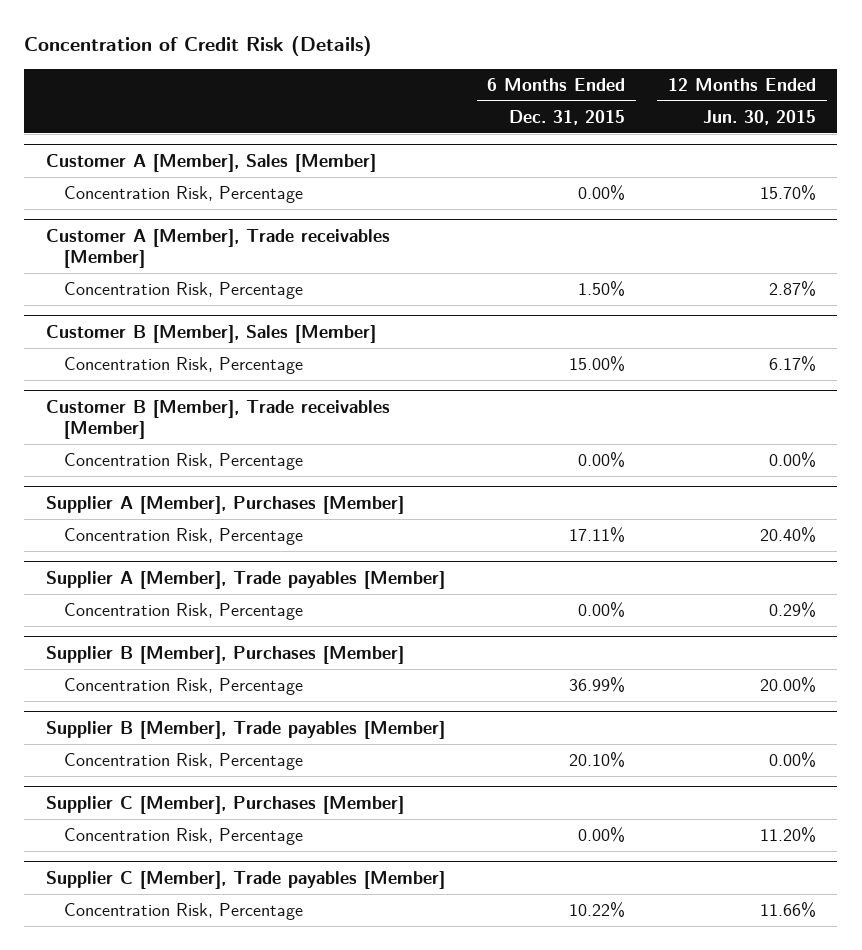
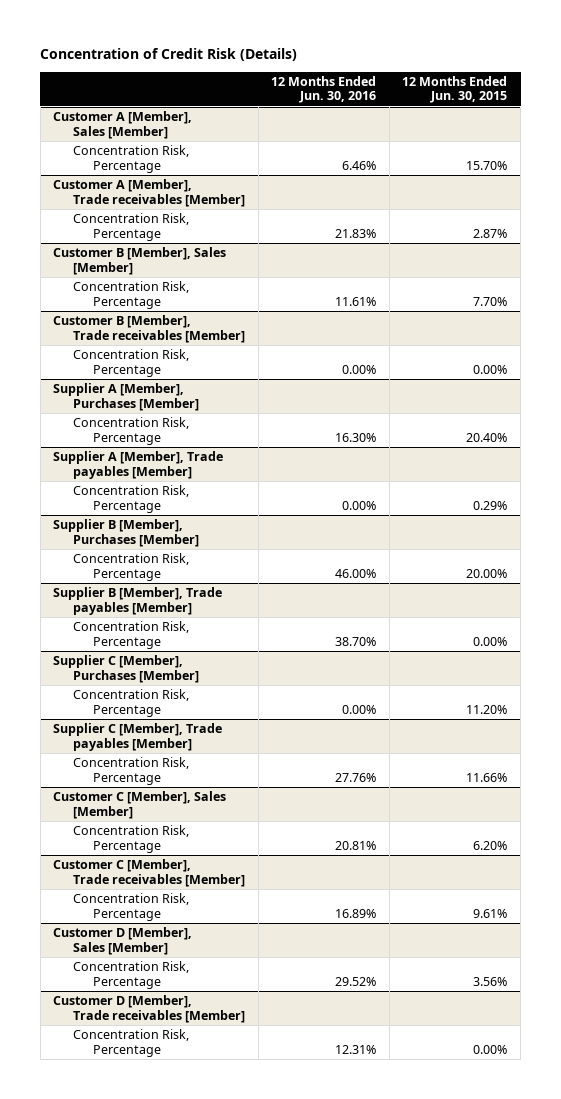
- | 6 Months Ended Dec. 31, 2015 | 12 Months Ended Jun. 30, 2015
+ | 12 Months Ended Jun. 30, 2016 | 12 Months Ended Jun. 30, 2015
@ Customer B [Member], Sales [Member]
- Concentration Risk, Percentage | 15.00% | 6.17%
+ Concentration Risk, Percentage | 11.61% | 7.70%
+ Customer C [Member], Sales [Member]
+ Concentration Risk, Percentage | 20.81% | 6.20%
+ Customer C [Member], Trade receivables [Member]
+ Concentration Risk, Percentage | 16.89% | 9.61%
+ Customer D [Member], Sales [Member]
+ Concentration Risk, Percentage | 29.52% | 3.56%
+ Customer D [Member], Trade receivables [Member]
+ Concentration Risk, Percentage | 12.31% | 0.00%

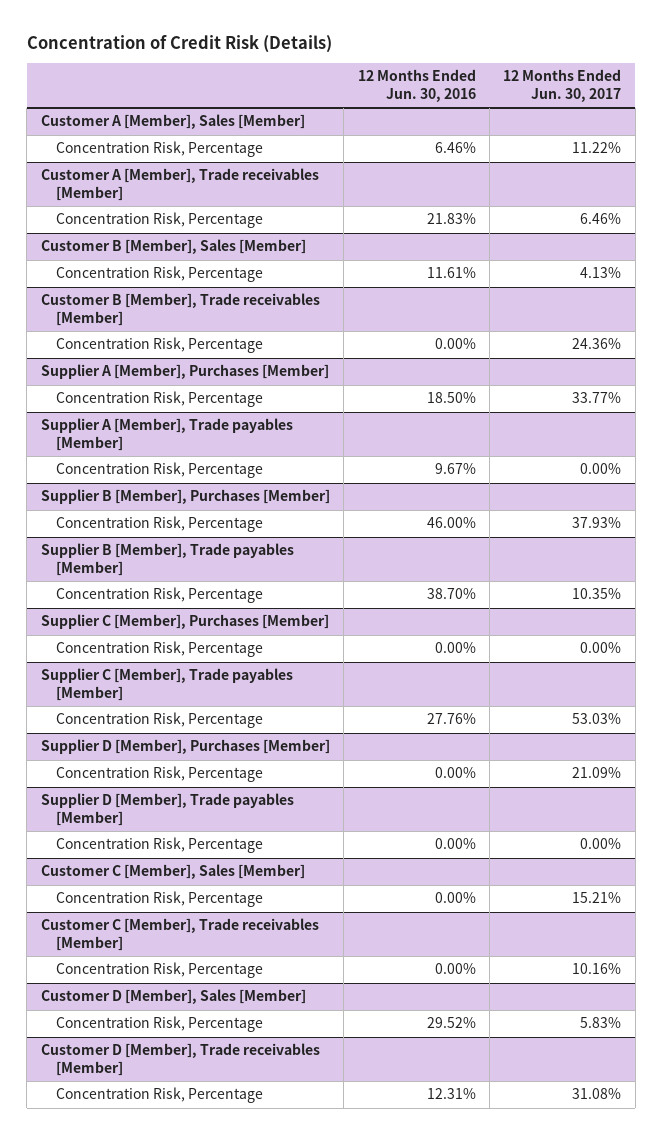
- | 12 Months Ended Jun. 30, 2016 | 12 Months Ended Jun. 30, 2015
+ | 12 Months Ended Jun. 30, 2016 | 12 Months Ended Jun. 30, 2017
@ Supplier A [Member], Purchases [Member]
- Concentration Risk, Percentage | 16.30% | 20.40%
+ Concentration Risk, Percentage | 18.50% | 33.77%
@ Supplier A [Member], Trade payables [Member]
- Concentration Risk, Percentage | 0.00% | 0.29%
+ Concentration Risk, Percentage | 9.67% | 0.00%
+ Supplier D [Member], Purchases [Member]
+ Concentration Risk, Percentage | 0.00% | 21.09%
+ Supplier D [Member], Trade payables [Member]
+ Concentration Risk, Percentage | 0.00% | 0.00%
@ Customer C [Member], Sales [Member]
- Concentration Risk, Percentage | 20.81% | 6.20%
+ Concentration Risk, Percentage | 0.00% | 15.21%
@ Customer C [Member], Trade receivables [Member]
- Concentration Risk, Percentage | 16.89% | 9.61%
+ Concentration Risk, Percentage | 0.00% | 10.16%

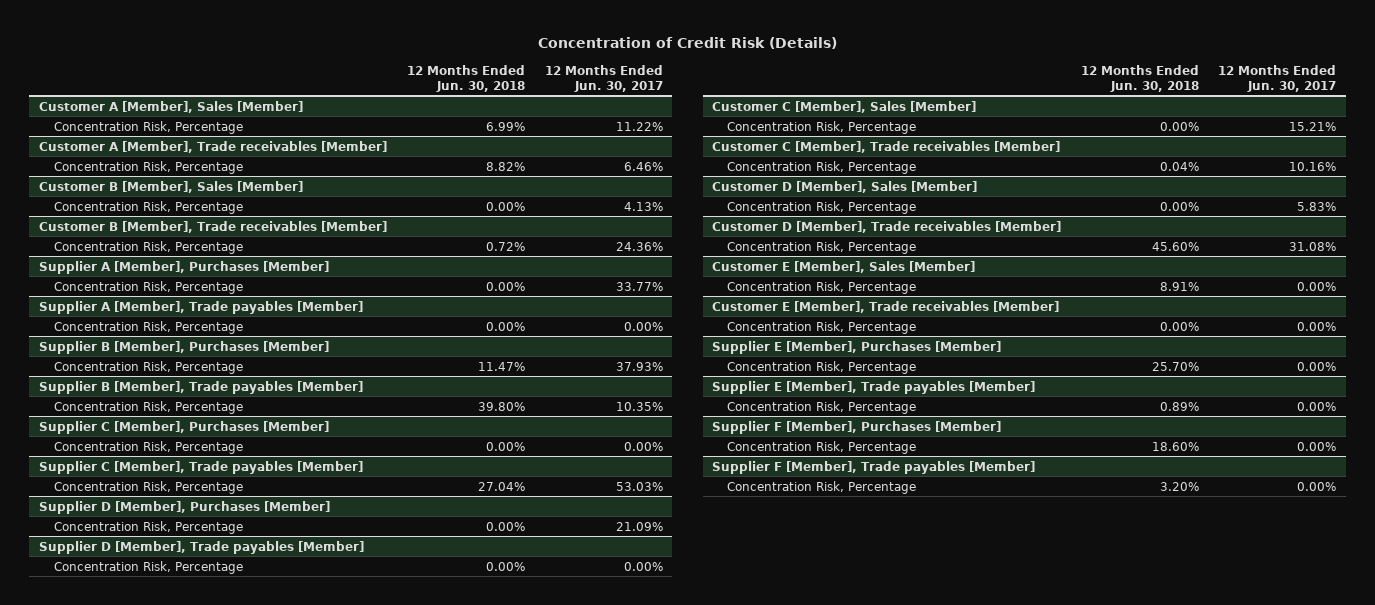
- | 12 Months Ended Jun. 30, 2016 | 12 Months Ended Jun. 30, 2017
+ | 12 Months Ended Jun. 30, 2018 | 12 Months Ended Jun. 30, 2017
+ Customer E [Member], Sales [Member]
+ Concentration Risk, Percentage | 8.91% | 0.00%
+ Customer E [Member], Trade receivables [Member]
+ Concentration Risk, Percentage | 0.00% | 0.00%
+ Supplier E [Member], Purchases [Member]
+ Concentration Risk, Percentage | 25.70% | 0.00%
+ Supplier E [Member], Trade payables [Member]
+ Concentration Risk, Percentage | 0.89% | 0.00%
+ Supplier F [Member], Purchases [Member]
+ Concentration Risk, Percentage | 18.60% | 0.00%
+ Supplier F [Member], Trade payables [Member]
+ Concentration Risk, Percentage | 3.20% | 0.00%

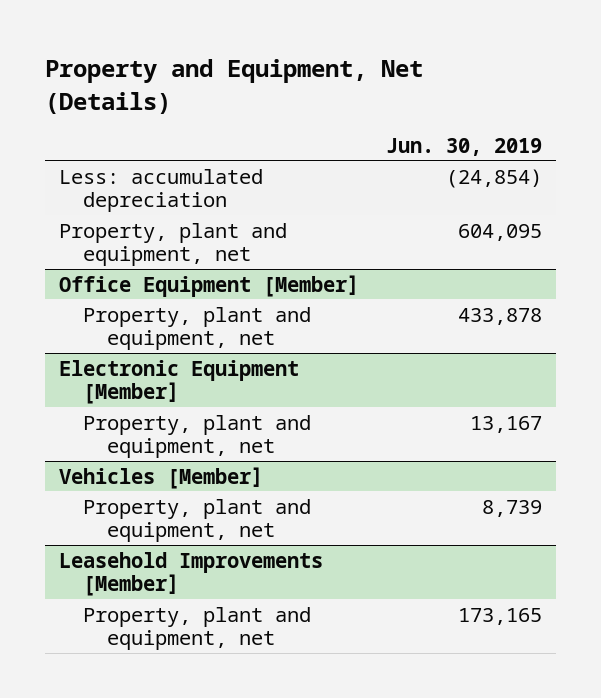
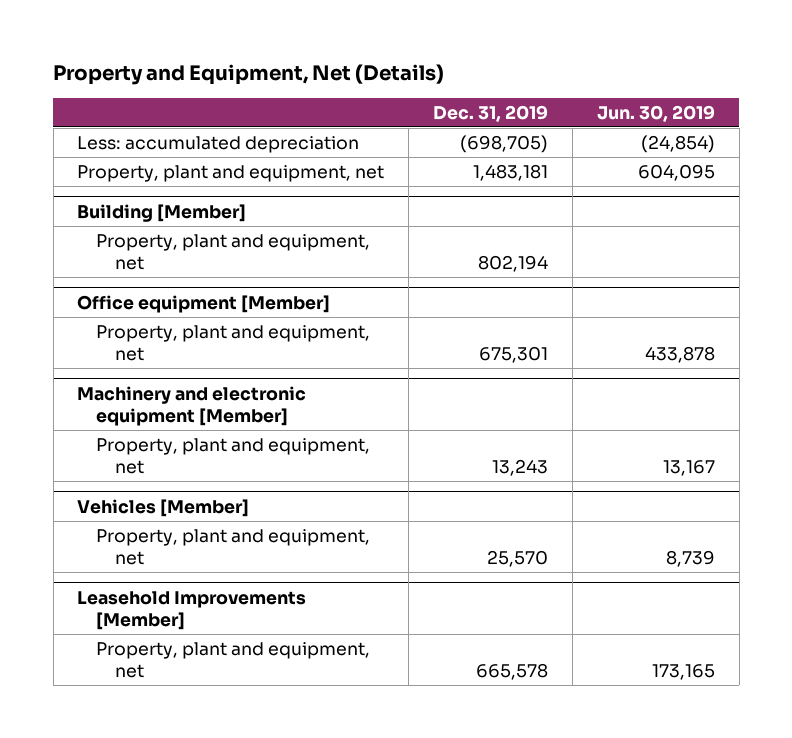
- | Jun. 30, 2019
+ | Dec. 31, 2019 | Jun. 30, 2019
- Office Equipment [Member]
+ Building [Member]
+ Property, plant and equipment, net | 802,194 |
+ Office equipment [Member]
- Electronic Equipment [Member]
+ Machinery and electronic equipment [Member]

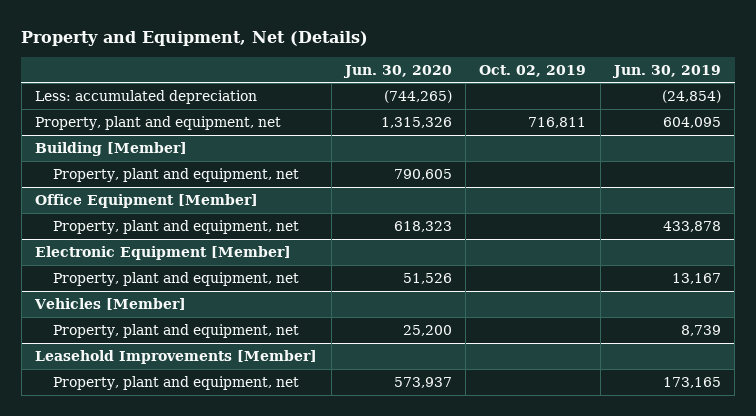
- | Dec. 31, 2019 | Jun. 30, 2019
+ | Jun. 30, 2020 | Oct. 02, 2019 | Jun. 30, 2019
- Office equipment [Member]
+ Office Equipment [Member]
- Machinery and electronic equipment [Member]
+ Electronic Equipment [Member]

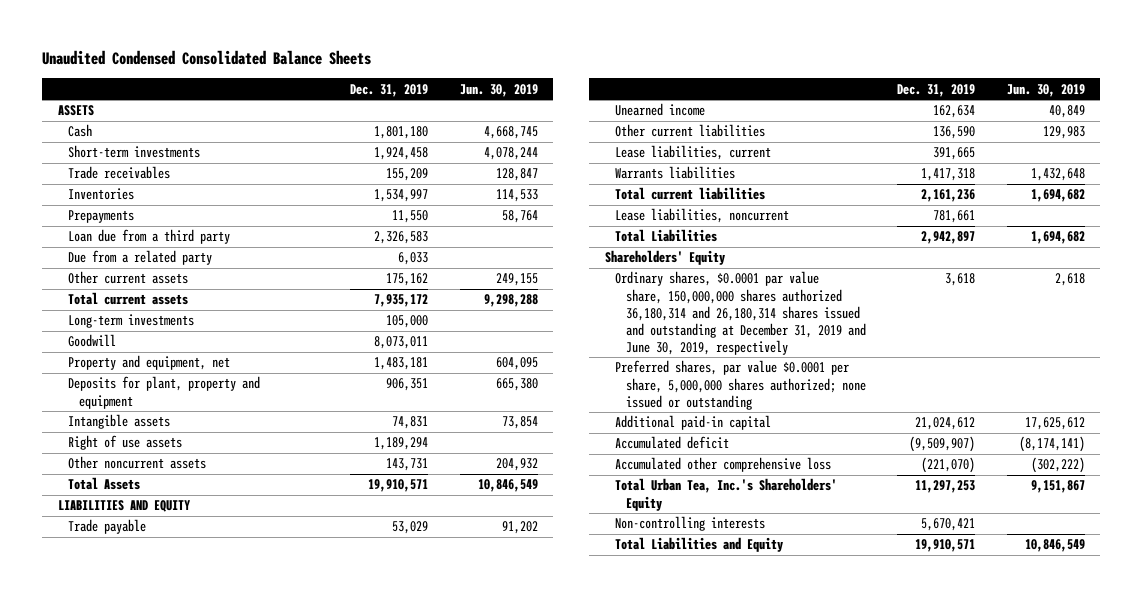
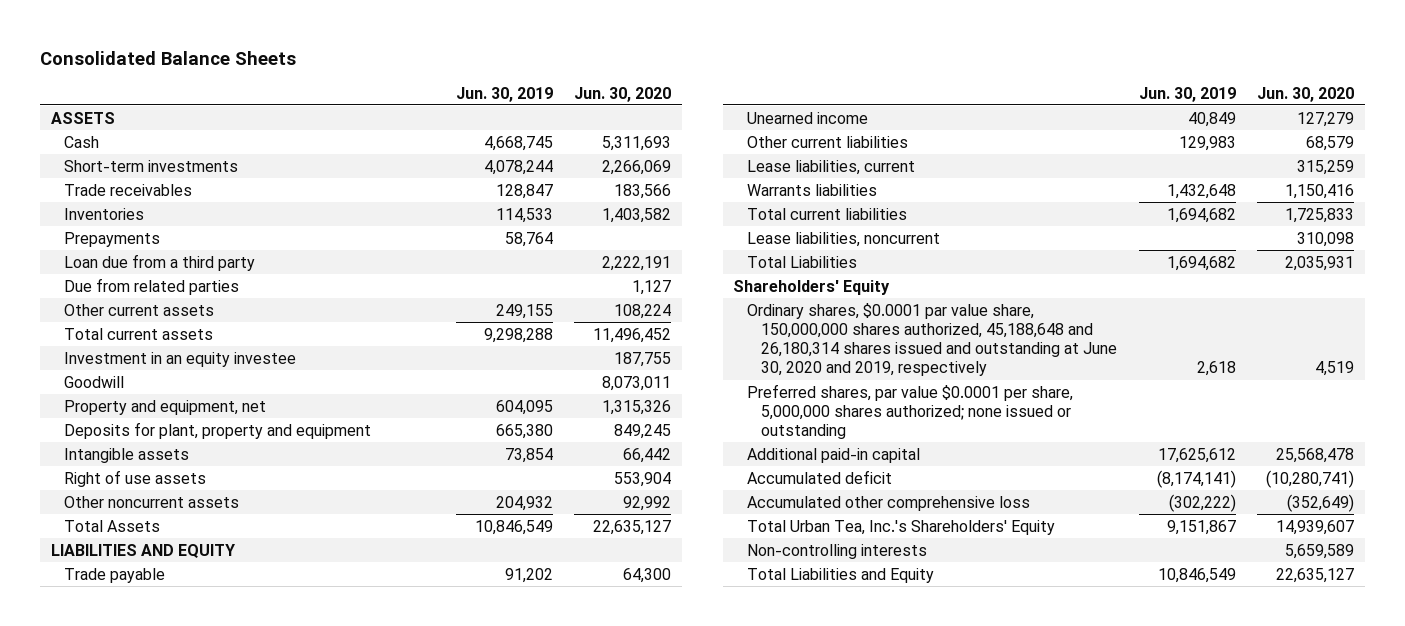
- Unaudited Condensed Consolidated Balance Sheets
+ Consolidated Balance Sheets
- | Dec. 31, 2019 | Jun. 30, 2019
+ | Jun. 30, 2019 | Jun. 30, 2020
- Due from a related party | 6,033 |
+ Due from related parties | | 1,127
- Long-term investments | 105,000 |
+ Investment in an equity investee | | 187,755
- Ordinary shares, $0.0001 par value share, 150,000,000 shares authorized 36,180,314 and 26,180,314 shares issued and outstanding at December 31, 2019 and June 30, 2019, respectively | 3,618 | 2,618
+ Ordinary shares, $0.0001 par value share, 150,000,000 shares authorized, 45,188,648 and 26,180,314 shares issued and outstanding at June 30, 2020 and 2019, respectively | 2,618 | 4,519

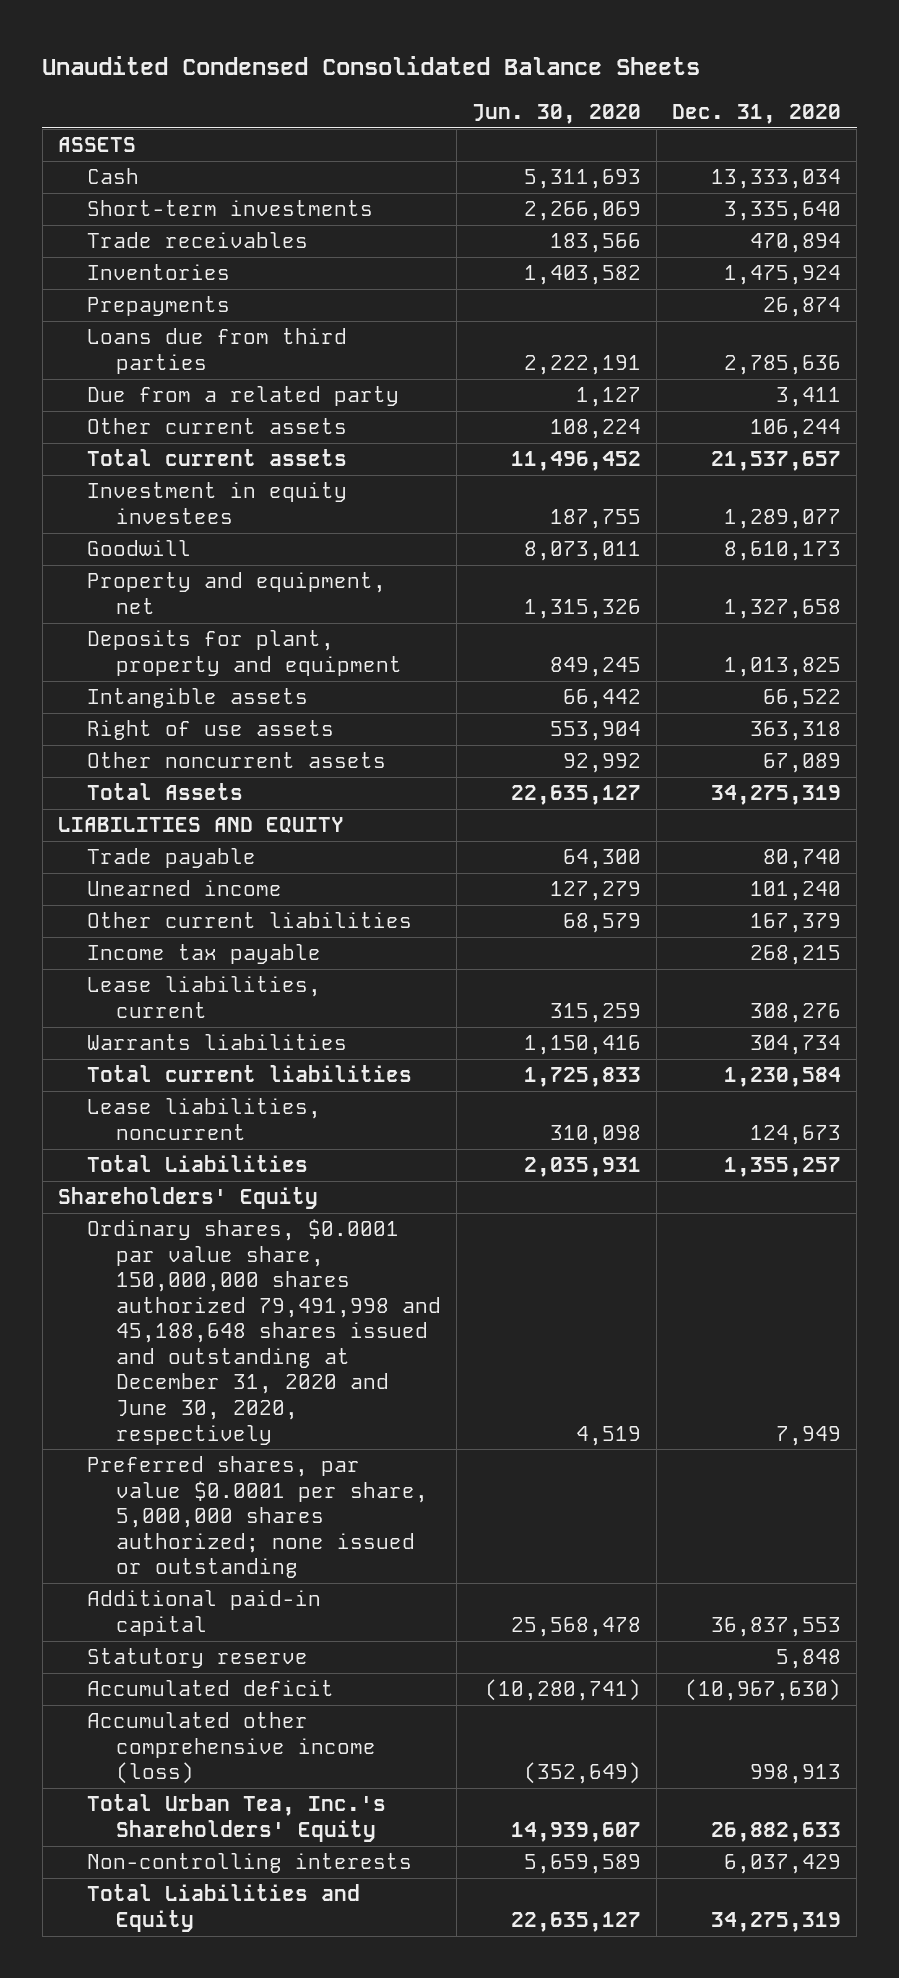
- Consolidated Balance Sheets
+ Unaudited Condensed Consolidated Balance Sheets
- | Jun. 30, 2019 | Jun. 30, 2020
+ | Jun. 30, 2020 | Dec. 31, 2020
- Loan due from a third party | | 2,222,191
- Due from related parties | | 1,127
+ Loans due from third parties | 2,222,191 | 2,785,636
+ Due from a related party | 1,127 | 3,411
- Investment in an equity investee | | 187,755
+ Investment in equity investees | 187,755 | 1,289,077
+ Income tax payable | | 268,215
- Ordinary shares, $0.0001 par value share, 150,000,000 shares authorized, 45,188,648 and 26,180,314 shares issued and outstanding at June 30, 2020 and 2019, respectively | 2,618 | 4,519
+ Ordinary shares, $0.0001 par value share, 150,000,000 shares authorized 79,491,998 and 45,188,648 shares issued and outstanding at December 31, 2020 and June 30, 2020, respectively | 4,519 | 7,949
+ Statutory reserve | | 5,848
- Accumulated other comprehensive loss | (302,222) | (352,649)
+ Accumulated other comprehensive income (loss) | (352,649) | 998,913

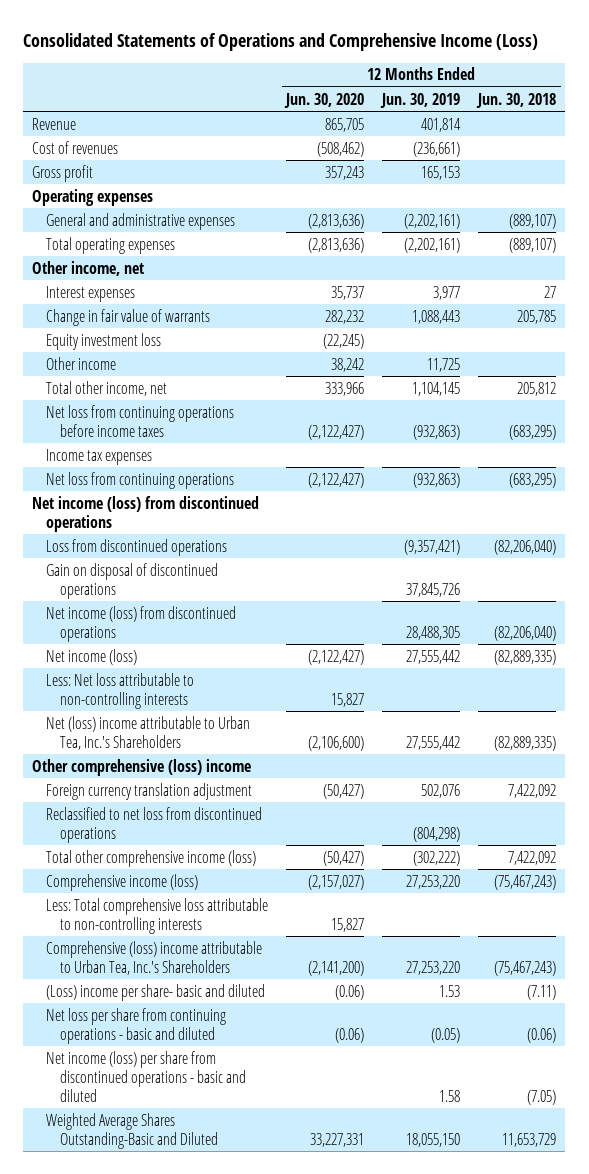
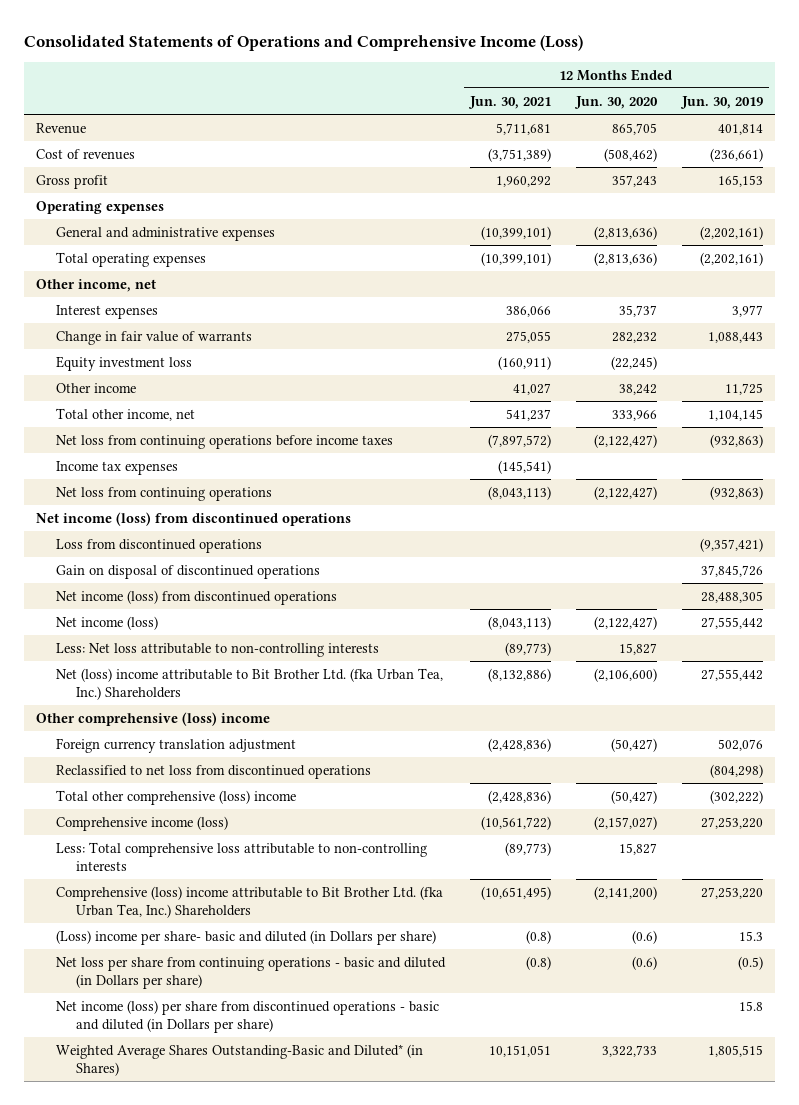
- | 12 Months Ended Jun. 30, 2020 | 12 Months Ended Jun. 30, 2019 | 12 Months Ended Jun. 30, 2018
+ | 12 Months Ended Jun. 30, 2021 | 12 Months Ended Jun. 30, 2020 | 12 Months Ended Jun. 30, 2019
- Net (loss) income attributable to Urban Tea, Inc.'s Shareholders | (2,106,600) | 27,555,442 | (82,889,335)
+ Net (loss) income attributable to Bit Brother Ltd. (fka Urban Tea, Inc.) Shareholders | (8,132,886) | (2,106,600) | 27,555,442
- Total other comprehensive income (loss) | (50,427) | (302,222) | 7,422,092
+ Total other comprehensive (loss) income | (2,428,836) | (50,427) | (302,222)
- Comprehensive (loss) income attributable to Urban Tea, Inc.'s Shareholders | (2,141,200) | 27,253,220 | (75,467,243)
- (Loss) income per share- basic and diluted | (0.06) | 1.53 | (7.11)
- Net loss per share from continuing operations - basic and diluted | (0.06) | (0.05) | (0.06)
- Net income (loss) per share from discontinued operations - basic and diluted | | 1.58 | (7.05)
- Weighted Average Shares Outstanding-Basic and Diluted | 33,227,331 | 18,055,150 | 11,653,729
+ Comprehensive (loss) income attributable to Bit Brother Ltd. (fka Urban Tea, Inc.) Shareholders | (10,651,495) | (2,141,200) | 27,253,220
+ (Loss) income per share- basic and diluted (in Dollars per share) | (0.8) | (0.6) | 15.3
+ Net loss per share from continuing operations - basic and diluted (in Dollars per share) | (0.8) | (0.6) | (0.5)
+ Net income (loss) per share from discontinued operations - basic and diluted (in Dollars per share) | | | 15.8
+ Weighted Average Shares Outstanding-Basic and Diluted* (in Shares) | 10,151,051 | 3,322,733 | 1,805,515

